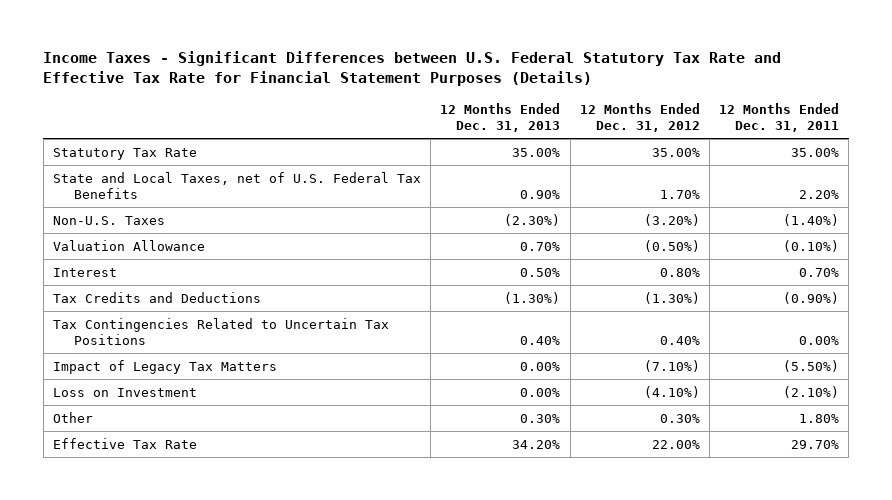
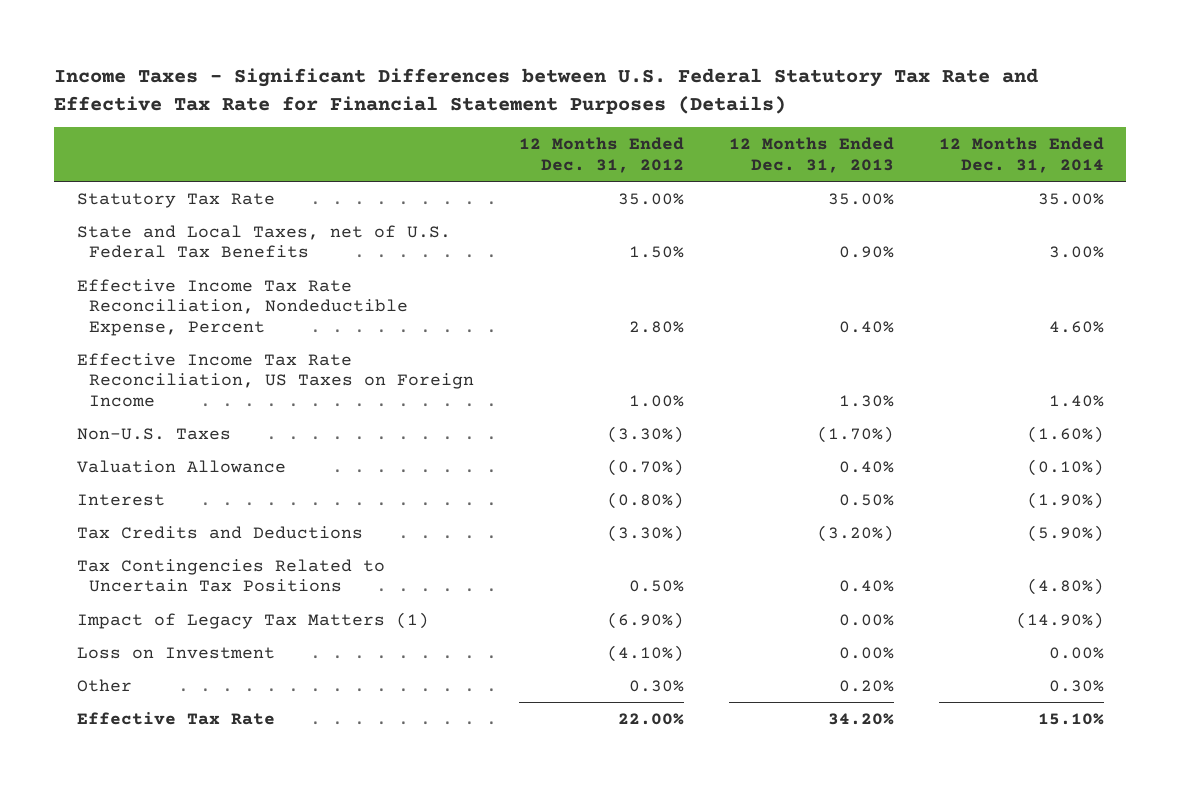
- | 12 Months Ended Dec. 31, 2013 | 12 Months Ended Dec. 31, 2012 | 12 Months Ended Dec. 31, 2011
+ | 12 Months Ended Dec. 31, 2012 | 12 Months Ended Dec. 31, 2013 | 12 Months Ended Dec. 31, 2014
- State and Local Taxes, net of U.S. Federal Tax Benefits | 0.90% | 1.70% | 2.20%
- Non-U.S. Taxes | (2.30%) | (3.20%) | (1.40%)
- Valuation Allowance | 0.70% | (0.50%) | (0.10%)
- Interest | 0.50% | 0.80% | 0.70%
- Tax Credits and Deductions | (1.30%) | (1.30%) | (0.90%)
- Tax Contingencies Related to Uncertain Tax Positions | 0.40% | 0.40% | 0.00%
- Impact of Legacy Tax Matters | 0.00% | (7.10%) | (5.50%)
+ State and Local Taxes, net of U.S. Federal Tax Benefits | 1.50% | 0.90% | 3.00%
+ Effective Income Tax Rate Reconciliation, Nondeductible Expense, Percent | 2.80% | 0.40% | 4.60%
+ Effective Income Tax Rate Reconciliation, US Taxes on Foreign Income | 1.00% | 1.30% | 1.40%
+ Non-U.S. Taxes | (3.30%) | (1.70%) | (1.60%)
+ Valuation Allowance | (0.70%) | 0.40% | (0.10%)
+ Interest | (0.80%) | 0.50% | (1.90%)
+ Tax Credits and Deductions | (3.30%) | (3.20%) | (5.90%)
+ Tax Contingencies Related to Uncertain Tax Positions | 0.50% | 0.40% | (4.80%)
+ Impact of Legacy Tax Matters (1) | (6.90%) | 0.00% | (14.90%)
- Other | 0.30% | 0.30% | 1.80%
+ Other | 0.30% | 0.20% | 0.30%

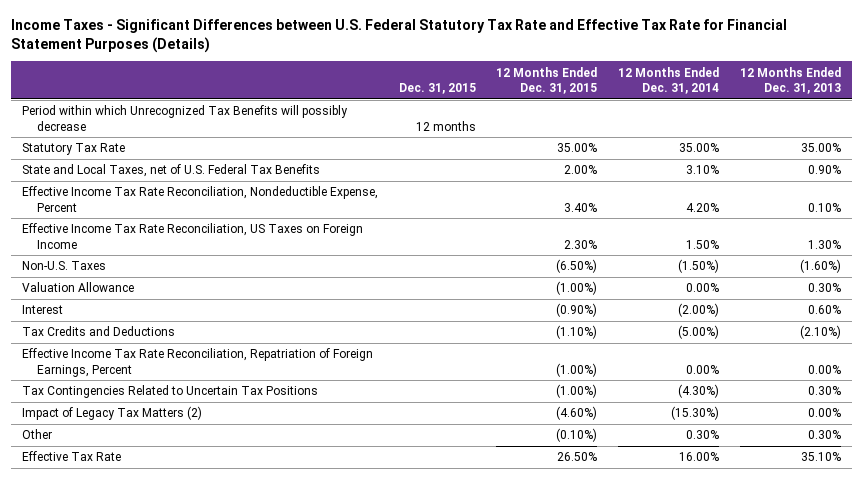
- | 12 Months Ended Dec. 31, 2012 | 12 Months Ended Dec. 31, 2013 | 12 Months Ended Dec. 31, 2014
+ | Dec. 31, 2015 | 12 Months Ended Dec. 31, 2015 | 12 Months Ended Dec. 31, 2014 | 12 Months Ended Dec. 31, 2013
+ Period within which Unrecognized Tax Benefits will possibly decrease | 12 months | | |
- State and Local Taxes, net of U.S. Federal Tax Benefits | 1.50% | 0.90% | 3.00%
- Effective Income Tax Rate Reconciliation, Nondeductible Expense, Percent | 2.80% | 0.40% | 4.60%
- Effective Income Tax Rate Reconciliation, US Taxes on Foreign Income | 1.00% | 1.30% | 1.40%
- Non-U.S. Taxes | (3.30%) | (1.70%) | (1.60%)
- Valuation Allowance | (0.70%) | 0.40% | (0.10%)
- Interest | (0.80%) | 0.50% | (1.90%)
- Tax Credits and Deductions | (3.30%) | (3.20%) | (5.90%)
- Tax Contingencies Related to Uncertain Tax Positions | 0.50% | 0.40% | (4.80%)
- Impact of Legacy Tax Matters (1) | (6.90%) | 0.00% | (14.90%)
- Loss on Investment | (4.10%) | 0.00% | 0.00%
- Other | 0.30% | 0.20% | 0.30%
- Effective Tax Rate | 22.00% | 34.20% | 15.10%
+ State and Local Taxes, net of U.S. Federal Tax Benefits | | 2.00% | 3.10% | 0.90%
+ Effective Income Tax Rate Reconciliation, Nondeductible Expense, Percent | | 3.40% | 4.20% | 0.10%
+ Effective Income Tax Rate Reconciliation, US Taxes on Foreign Income | | 2.30% | 1.50% | 1.30%
+ Non-U.S. Taxes | | (6.50%) | (1.50%) | (1.60%)
+ Valuation Allowance | | (1.00%) | 0.00% | 0.30%
+ Interest | | (0.90%) | (2.00%) | 0.60%
+ Tax Credits and Deductions | | (1.10%) | (5.00%) | (2.10%)
+ Effective Income Tax Rate Reconciliation, Repatriation of Foreign Earnings, Percent | | (1.00%) | 0.00% | 0.00%
+ Tax Contingencies Related to Uncertain Tax Positions | | (1.00%) | (4.30%) | 0.30%
+ Impact of Legacy Tax Matters (2) | | (4.60%) | (15.30%) | 0.00%
+ Other | | (0.10%) | 0.30% | 0.30%
+ Effective Tax Rate | | 26.50% | 16.00% | 35.10%

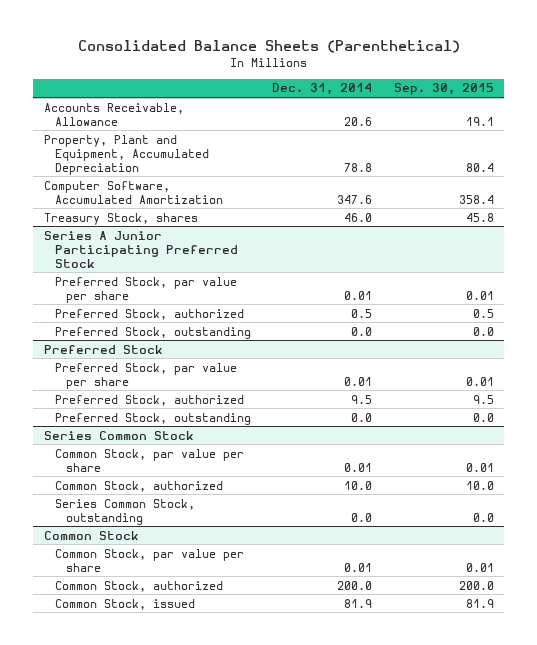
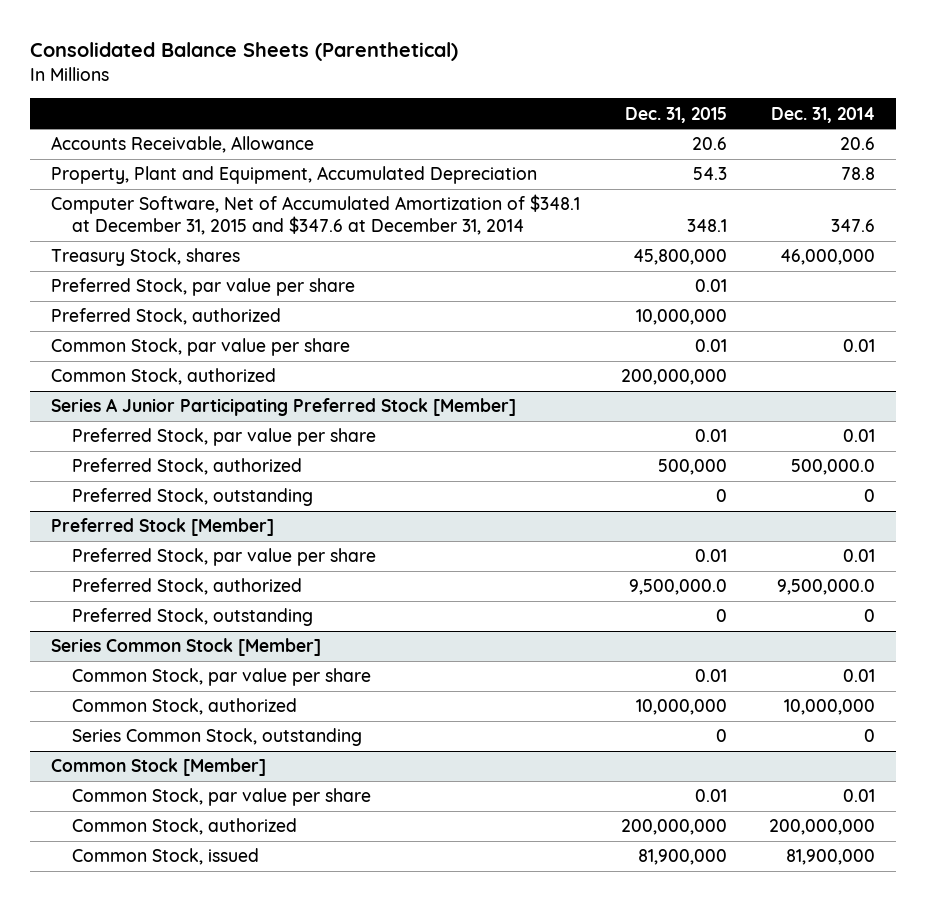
- | Dec. 31, 2014 | Sep. 30, 2015
+ | Dec. 31, 2015 | Dec. 31, 2014
- Computer Software, Accumulated Amortization | 347.6 | 358.4
- Treasury Stock, shares | 46.0 | 45.8
- Series A Junior Participating Preferred Stock
+ Computer Software, Net of Accumulated Amortization of $348.1 at December 31, 2015 and $347.6 at December 31, 2014 | 348.1 | 347.6
+ Treasury Stock, shares | 45,800,000 | 46,000,000
+ Preferred Stock, par value per share | 0.01 |
+ Preferred Stock, authorized | 10,000,000 |
+ Common Stock, par value per share | 0.01 | 0.01
+ Common Stock, authorized | 200,000,000 |
+ Series A Junior Participating Preferred Stock [Member]
- Preferred Stock, authorized | 0.5 | 0.5
- Preferred Stock, outstanding | 0.0 | 0.0
- Preferred Stock
+ Preferred Stock, authorized | 500,000 | 500,000.0
+ Preferred Stock, outstanding | 0 | 0
+ Preferred Stock [Member]
- Preferred Stock, authorized | 9.5 | 9.5
- Preferred Stock, outstanding | 0.0 | 0.0
- Series Common Stock
+ Preferred Stock, authorized | 9,500,000.0 | 9,500,000.0
+ Preferred Stock, outstanding | 0 | 0
+ Series Common Stock [Member]
- Common Stock, authorized | 10.0 | 10.0
- Series Common Stock, outstanding | 0.0 | 0.0
- Common Stock
+ Common Stock, authorized | 10,000,000 | 10,000,000
+ Series Common Stock, outstanding | 0 | 0
+ Common Stock [Member]
- Common Stock, authorized | 200.0 | 200.0
- Common Stock, issued | 81.9 | 81.9
+ Common Stock, authorized | 200,000,000 | 200,000,000
+ Common Stock, issued | 81,900,000 | 81,900,000

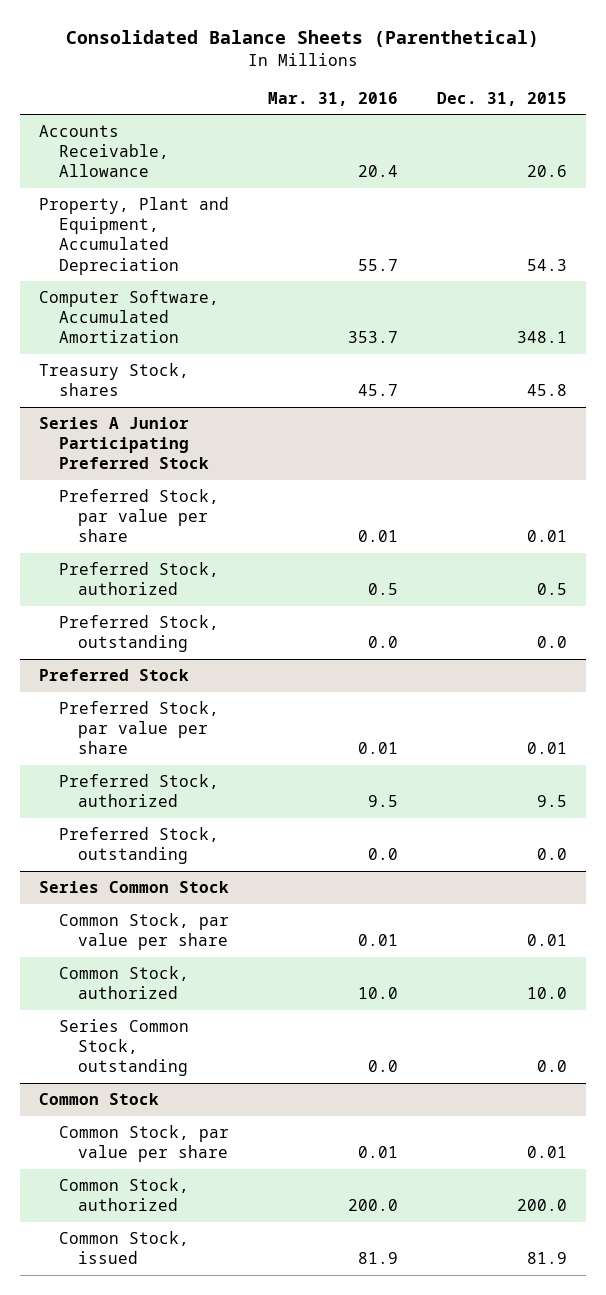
- | Dec. 31, 2015 | Dec. 31, 2014
+ | Mar. 31, 2016 | Dec. 31, 2015
- Computer Software, Net of Accumulated Amortization of $348.1 at December 31, 2015 and $347.6 at December 31, 2014 | 348.1 | 347.6
- Treasury Stock, shares | 45,800,000 | 46,000,000
- Preferred Stock, par value per share | 0.01 |
- Preferred Stock, authorized | 10,000,000 |
- Common Stock, par value per share | 0.01 | 0.01
- Common Stock, authorized | 200,000,000 |
- Series A Junior Participating Preferred Stock [Member]
+ Computer Software, Accumulated Amortization | 353.7 | 348.1
+ Treasury Stock, shares | 45.7 | 45.8
+ Series A Junior Participating Preferred Stock
- Preferred Stock, authorized | 500,000 | 500,000.0
- Preferred Stock, outstanding | 0 | 0
- Preferred Stock [Member]
+ Preferred Stock, authorized | 0.5 | 0.5
+ Preferred Stock, outstanding | 0.0 | 0.0
+ Preferred Stock
- Preferred Stock, authorized | 9,500,000.0 | 9,500,000.0
- Preferred Stock, outstanding | 0 | 0
- Series Common Stock [Member]
+ Preferred Stock, authorized | 9.5 | 9.5
+ Preferred Stock, outstanding | 0.0 | 0.0
+ Series Common Stock
- Common Stock, authorized | 10,000,000 | 10,000,000
- Series Common Stock, outstanding | 0 | 0
- Common Stock [Member]
+ Common Stock, authorized | 10.0 | 10.0
+ Series Common Stock, outstanding | 0.0 | 0.0
+ Common Stock
- Common Stock, authorized | 200,000,000 | 200,000,000
- Common Stock, issued | 81,900,000 | 81,900,000
+ Common Stock, authorized | 200.0 | 200.0
+ Common Stock, issued | 81.9 | 81.9

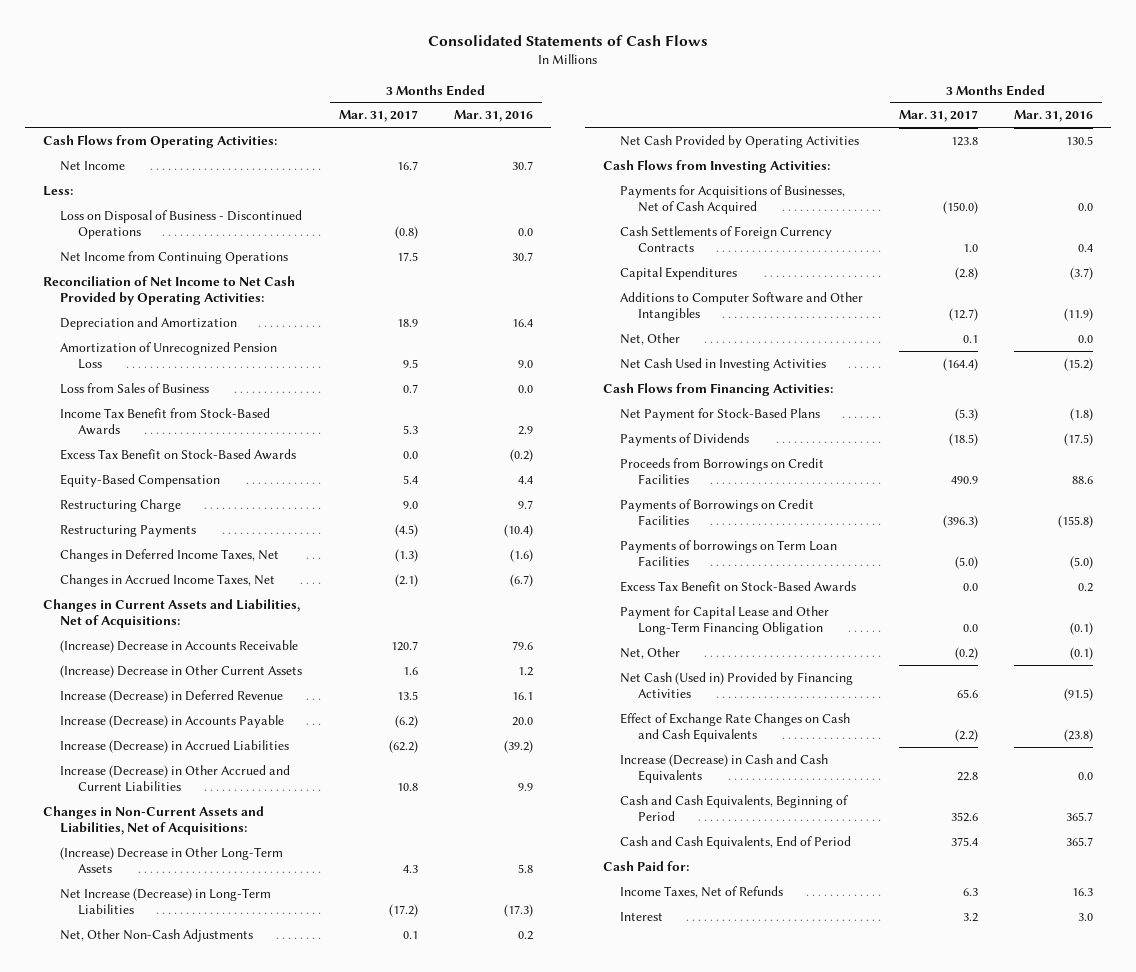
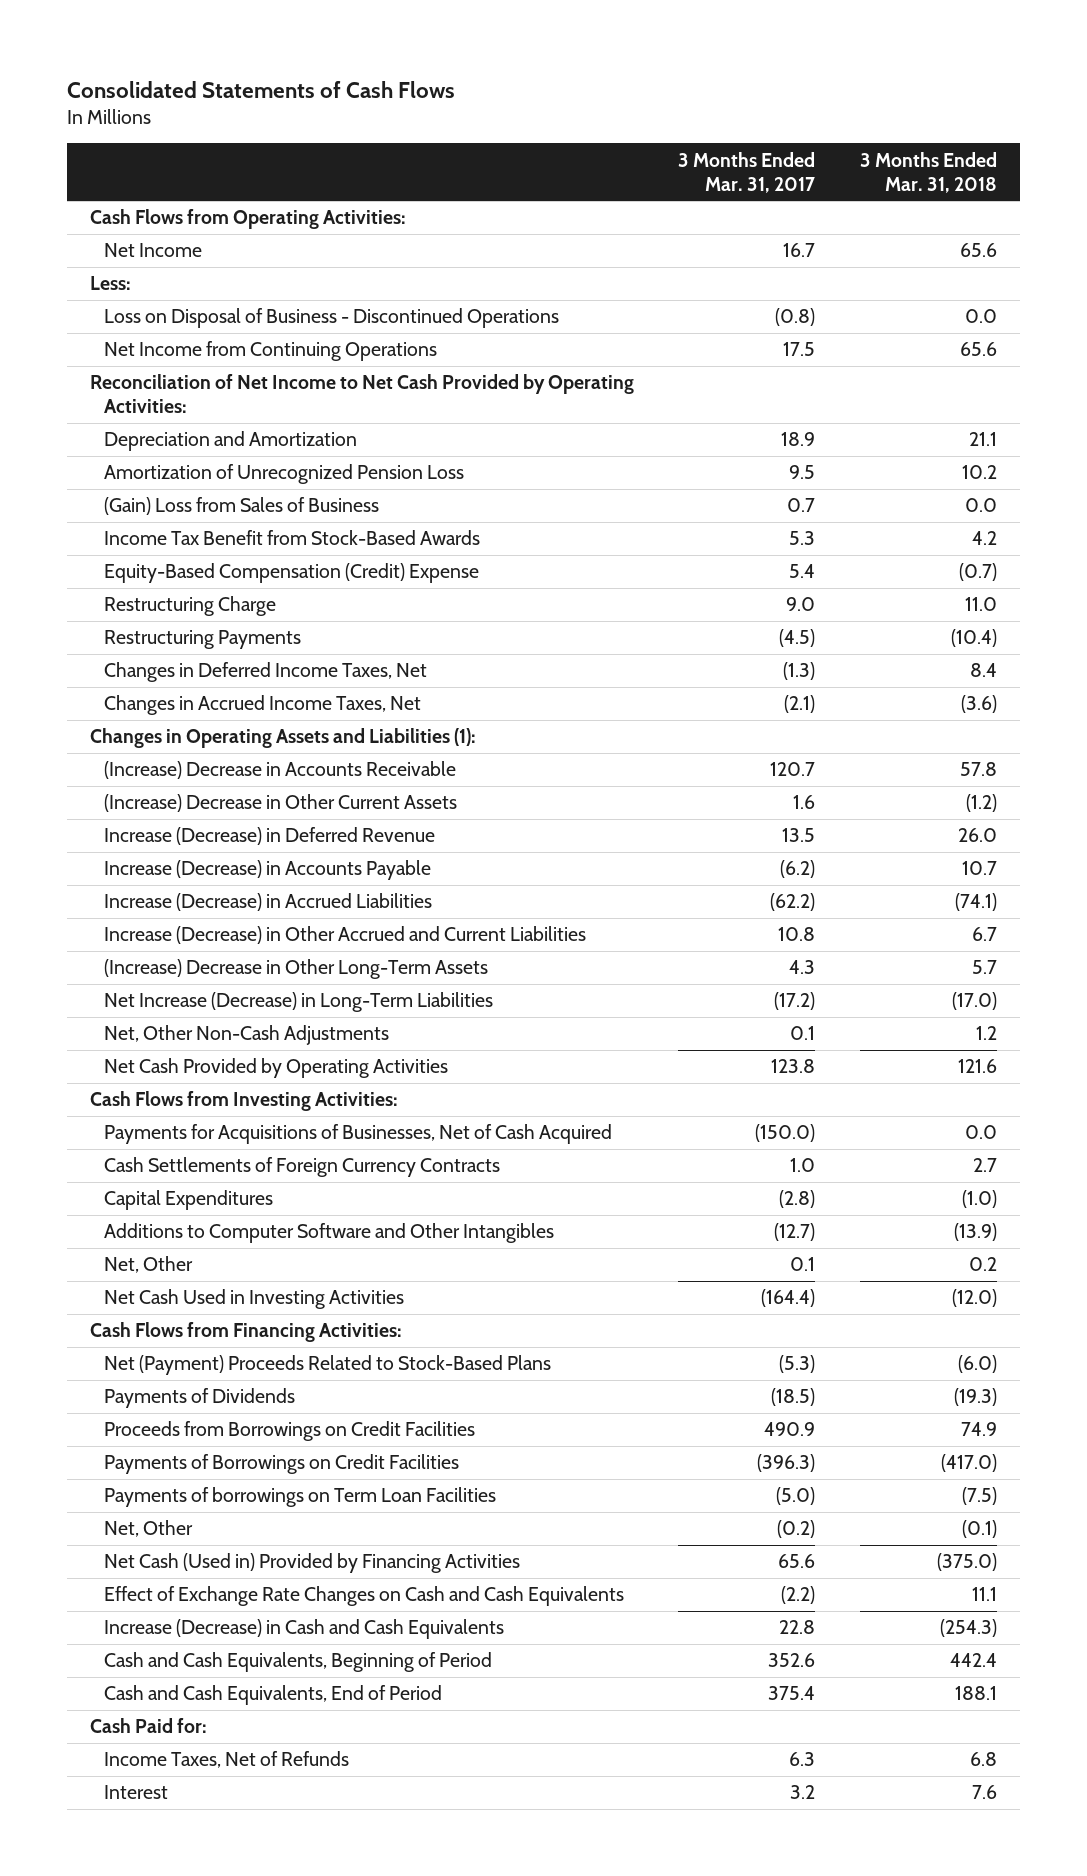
- | 3 Months Ended Mar. 31, 2017 | 3 Months Ended Mar. 31, 2016
+ | 3 Months Ended Mar. 31, 2017 | 3 Months Ended Mar. 31, 2018
- Loss from Sales of Business | 0.7 | 0.0
+ (Gain) Loss from Sales of Business | 0.7 | 0.0
- Excess Tax Benefit on Stock-Based Awards | 0.0 | (0.2)
- Equity-Based Compensation | 5.4 | 4.4
+ Equity-Based Compensation (Credit) Expense | 5.4 | (0.7)
- Changes in Current Assets and Liabilities, Net of Acquisitions:
+ Changes in Operating Assets and Liabilities (1):
- Changes in Non-Current Assets and Liabilities, Net of Acquisitions:
- Net Payment for Stock-Based Plans | (5.3) | (1.8)
+ Net (Payment) Proceeds Related to Stock-Based Plans | (5.3) | (6.0)
- Excess Tax Benefit on Stock-Based Awards | 0.0 | 0.2
- Payment for Capital Lease and Other Long-Term Financing Obligation | 0.0 | (0.1)

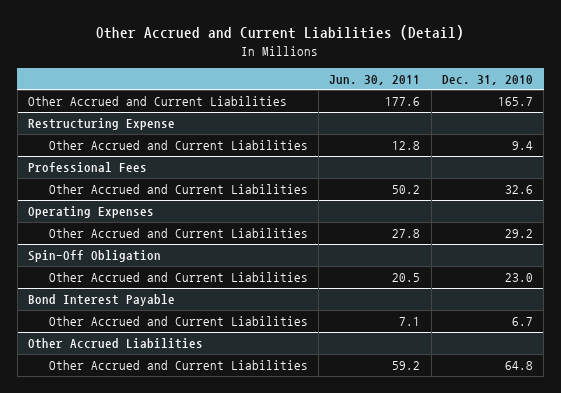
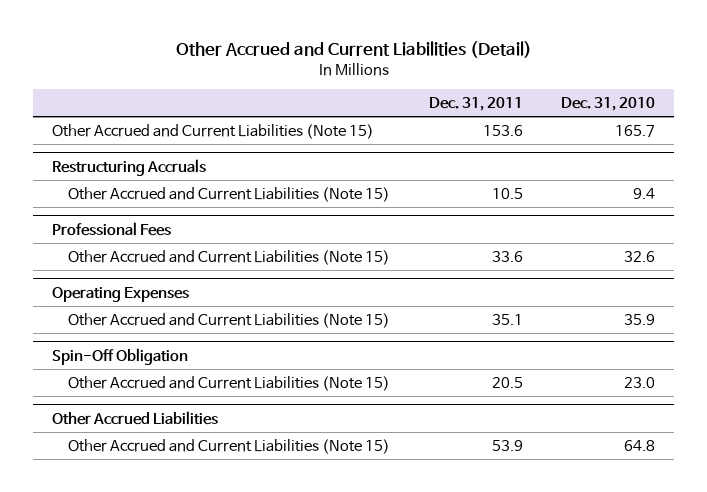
- | Jun. 30, 2011 | Dec. 31, 2010
+ | Dec. 31, 2011 | Dec. 31, 2010
- Other Accrued and Current Liabilities | 177.6 | 165.7
- Restructuring Expense
- Other Accrued and Current Liabilities | 12.8 | 9.4
+ Other Accrued and Current Liabilities (Note 15) | 153.6 | 165.7
+ Restructuring Accruals
+ Other Accrued and Current Liabilities (Note 15) | 10.5 | 9.4
@ Professional Fees
- Other Accrued and Current Liabilities | 50.2 | 32.6
+ Other Accrued and Current Liabilities (Note 15) | 33.6 | 32.6
@ Operating Expenses
- Other Accrued and Current Liabilities | 27.8 | 29.2
+ Other Accrued and Current Liabilities (Note 15) | 35.1 | 35.9
@ Spin-Off Obligation
- Other Accrued and Current Liabilities | 20.5 | 23.0
- Bond Interest Payable
- Other Accrued and Current Liabilities | 7.1 | 6.7
@ Spin-Off Obligation
+ Other Accrued and Current Liabilities (Note 15) | 20.5 | 23.0
@ Other Accrued Liabilities
- Other Accrued and Current Liabilities | 59.2 | 64.8
+ Other Accrued and Current Liabilities (Note 15) | 53.9 | 64.8

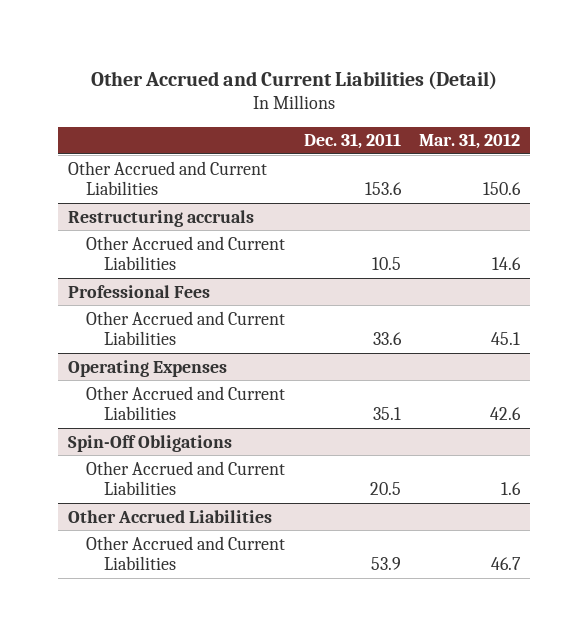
- | Dec. 31, 2011 | Dec. 31, 2010
+ | Dec. 31, 2011 | Mar. 31, 2012
- Other Accrued and Current Liabilities (Note 15) | 153.6 | 165.7
- Restructuring Accruals
- Other Accrued and Current Liabilities (Note 15) | 10.5 | 9.4
+ Other Accrued and Current Liabilities | 153.6 | 150.6
+ Restructuring accruals
+ Other Accrued and Current Liabilities | 10.5 | 14.6
@ Professional Fees
- Other Accrued and Current Liabilities (Note 15) | 33.6 | 32.6
+ Other Accrued and Current Liabilities | 33.6 | 45.1
@ Operating Expenses
- Other Accrued and Current Liabilities (Note 15) | 35.1 | 35.9
- Spin-Off Obligation
- Other Accrued and Current Liabilities (Note 15) | 20.5 | 23.0
@ Operating Expenses
+ Other Accrued and Current Liabilities | 35.1 | 42.6
+ Spin-Off Obligations
+ Other Accrued and Current Liabilities | 20.5 | 1.6
@ Other Accrued Liabilities
- Other Accrued and Current Liabilities (Note 15) | 53.9 | 64.8
+ Other Accrued and Current Liabilities | 53.9 | 46.7

